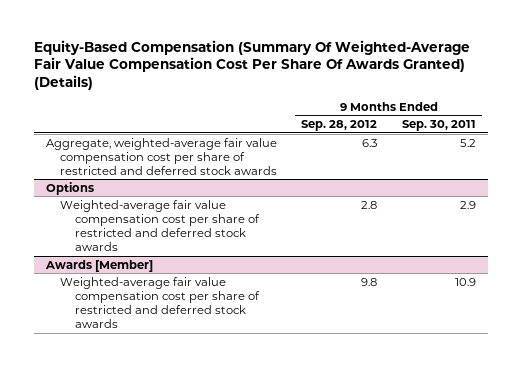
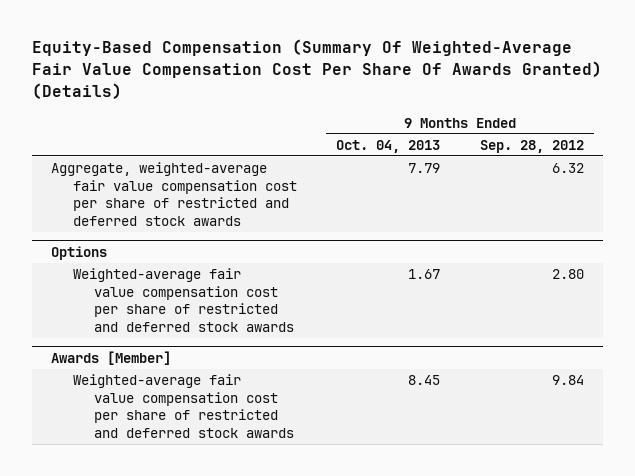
- | 9 Months Ended Sep. 28, 2012 | 9 Months Ended Sep. 30, 2011
+ | 9 Months Ended Oct. 04, 2013 | 9 Months Ended Sep. 28, 2012
- Aggregate, weighted-average fair value compensation cost per share of restricted and deferred stock awards | 6.3 | 5.2
+ Aggregate, weighted-average fair value compensation cost per share of restricted and deferred stock awards | 7.79 | 6.32
@ Options
- Weighted-average fair value compensation cost per share of restricted and deferred stock awards | 2.8 | 2.9
+ Weighted-average fair value compensation cost per share of restricted and deferred stock awards | 1.67 | 2.80
@ Awards [Member]
- Weighted-average fair value compensation cost per share of restricted and deferred stock awards | 9.8 | 10.9
+ Weighted-average fair value compensation cost per share of restricted and deferred stock awards | 8.45 | 9.84

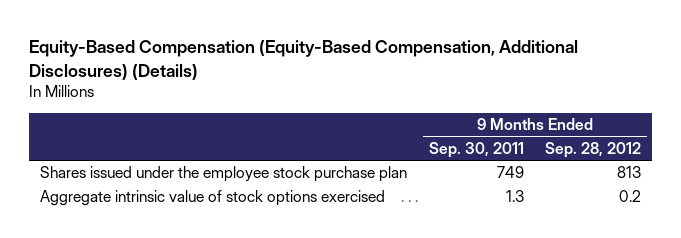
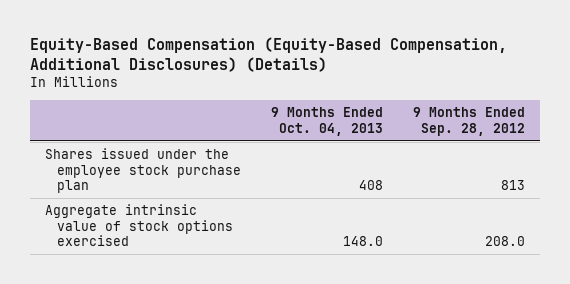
- | 9 Months Ended Sep. 30, 2011 | 9 Months Ended Sep. 28, 2012
+ | 9 Months Ended Oct. 04, 2013 | 9 Months Ended Sep. 28, 2012
- Aggregate intrinsic value of stock options exercised | 1.3 | 0.2
+ Aggregate intrinsic value of stock options exercised | 148.0 | 208.0

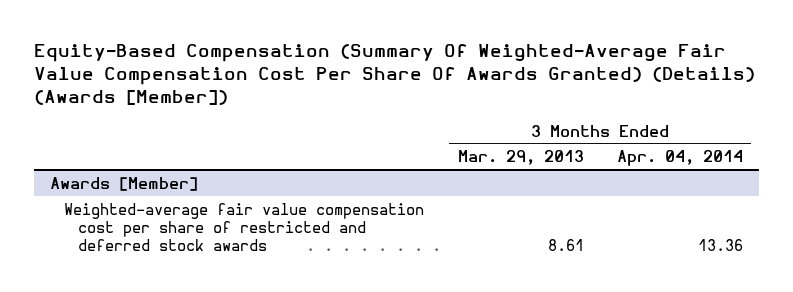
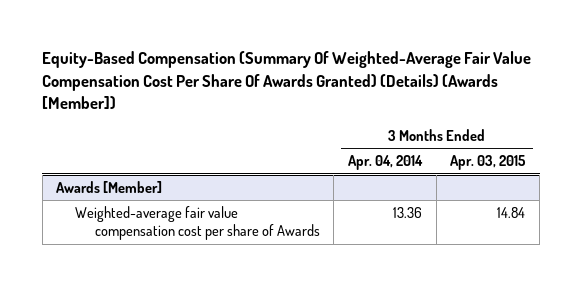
- | 3 Months Ended Mar. 29, 2013 | 3 Months Ended Apr. 04, 2014
+ | 3 Months Ended Apr. 04, 2014 | 3 Months Ended Apr. 03, 2015
@ Awards [Member]
- Weighted-average fair value compensation cost per share of restricted and deferred stock awards | 8.61 | 13.36
+ Weighted-average fair value compensation cost per share of Awards | 13.36 | 14.84

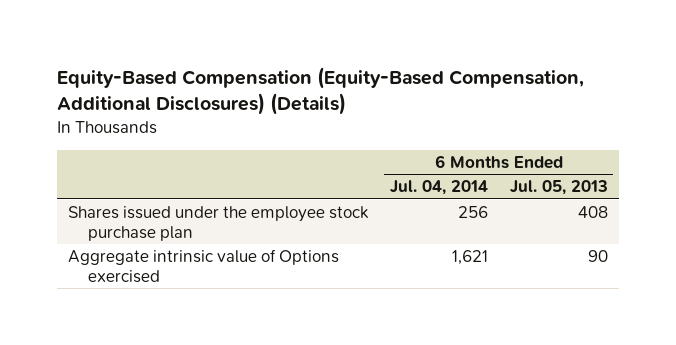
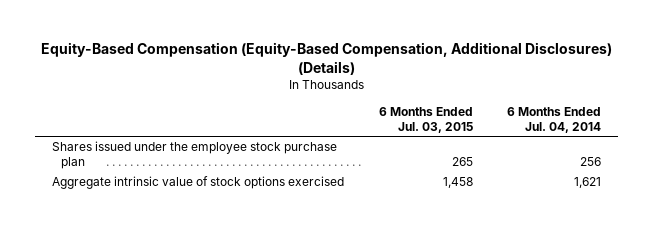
- | 6 Months Ended Jul. 04, 2014 | 6 Months Ended Jul. 05, 2013
+ | 6 Months Ended Jul. 03, 2015 | 6 Months Ended Jul. 04, 2014
- Aggregate intrinsic value of Options exercised | 1,621 | 90
+ Aggregate intrinsic value of stock options exercised | 1,458 | 1,621

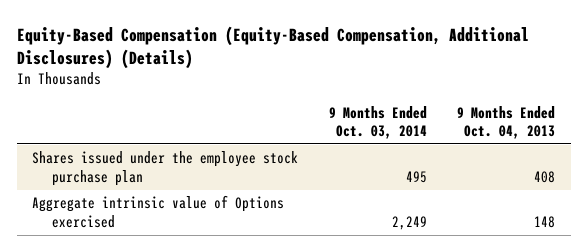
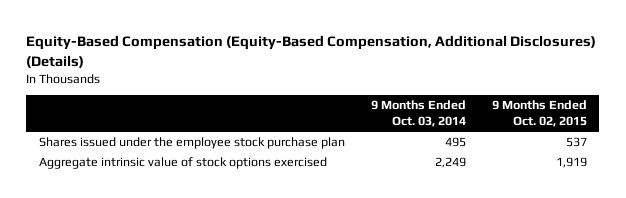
- | 9 Months Ended Oct. 03, 2014 | 9 Months Ended Oct. 04, 2013
+ | 9 Months Ended Oct. 03, 2014 | 9 Months Ended Oct. 02, 2015
- Aggregate intrinsic value of Options exercised | 2,249 | 148
+ Aggregate intrinsic value of stock options exercised | 2,249 | 1,919

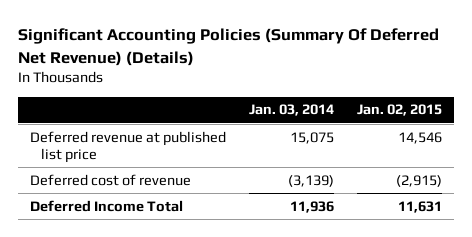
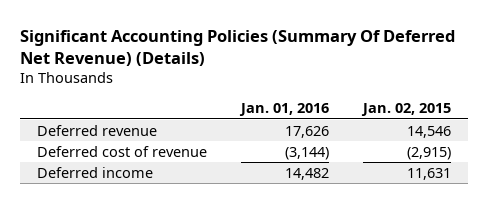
- | Jan. 03, 2014 | Jan. 02, 2015
+ | Jan. 01, 2016 | Jan. 02, 2015
- Deferred revenue at published list price | 15,075 | 14,546
+ Deferred revenue | 17,626 | 14,546
- Deferred Income Total | 11,936 | 11,631
+ Deferred income | 14,482 | 11,631

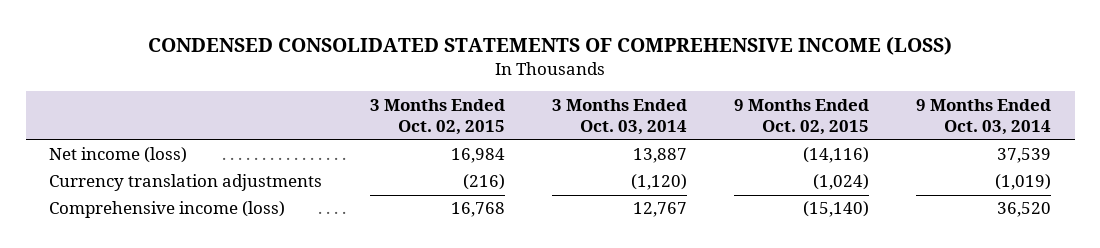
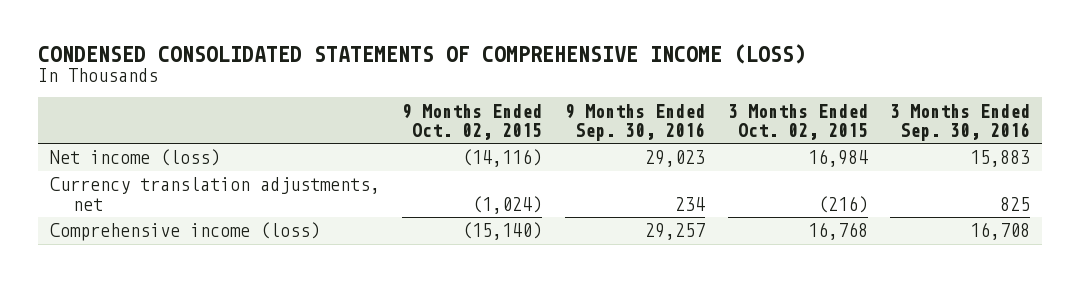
- | 3 Months Ended Oct. 02, 2015 | 3 Months Ended Oct. 03, 2014 | 9 Months Ended Oct. 02, 2015 | 9 Months Ended Oct. 03, 2014
+ | 9 Months Ended Oct. 02, 2015 | 9 Months Ended Sep. 30, 2016 | 3 Months Ended Oct. 02, 2015 | 3 Months Ended Sep. 30, 2016
- Currency translation adjustments | (216) | (1,120) | (1,024) | (1,019)
+ Currency translation adjustments, net | (1,024) | 234 | (216) | 825

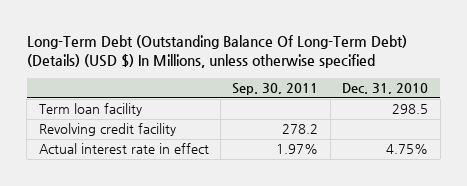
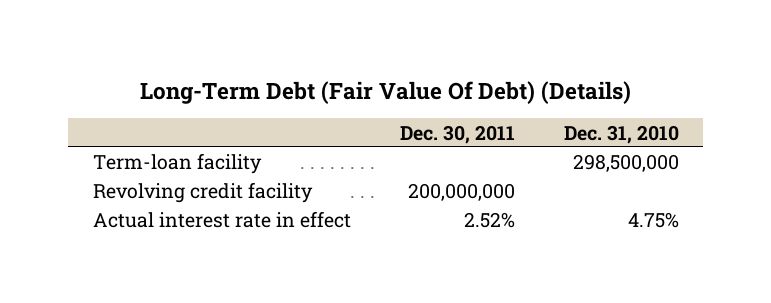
- Long-Term Debt (Outstanding Balance Of Long-Term Debt) (Details) (USD $) In Millions, unless otherwise specified
+ Long-Term Debt (Fair Value Of Debt) (Details)
- | Sep. 30, 2011 | Dec. 31, 2010
+ | Dec. 30, 2011 | Dec. 31, 2010
- Term loan facility | | 298.5
+ Term-loan facility | | 298,500,000

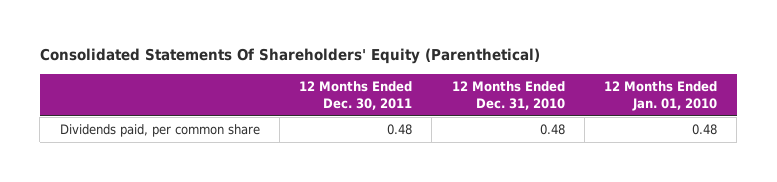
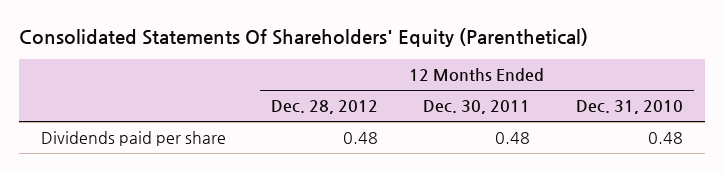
- | 12 Months Ended Dec. 30, 2011 | 12 Months Ended Dec. 31, 2010 | 12 Months Ended Jan. 01, 2010
+ | 12 Months Ended Dec. 28, 2012 | 12 Months Ended Dec. 30, 2011 | 12 Months Ended Dec. 31, 2010
- Dividends paid, per common share | 0.48 | 0.48 | 0.48
+ Dividends paid per share | 0.48 | 0.48 | 0.48

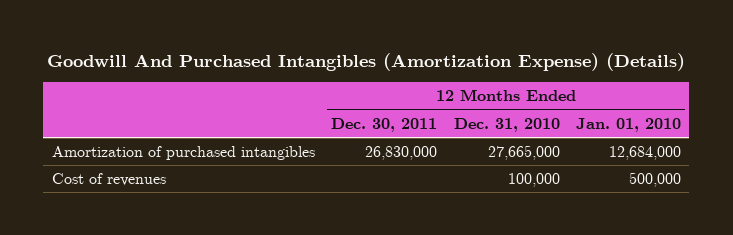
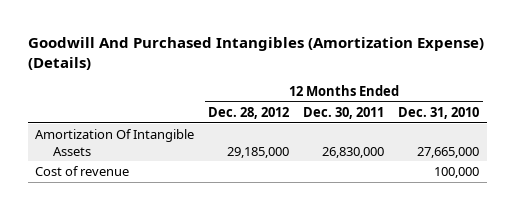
- | 12 Months Ended Dec. 30, 2011 | 12 Months Ended Dec. 31, 2010 | 12 Months Ended Jan. 01, 2010
+ | 12 Months Ended Dec. 28, 2012 | 12 Months Ended Dec. 30, 2011 | 12 Months Ended Dec. 31, 2010
- Amortization of purchased intangibles | 26,830,000 | 27,665,000 | 12,684,000
- Cost of revenues | | 100,000 | 500,000
+ Amortization Of Intangible Assets | 29,185,000 | 26,830,000 | 27,665,000
+ Cost of revenue | | | 100,000

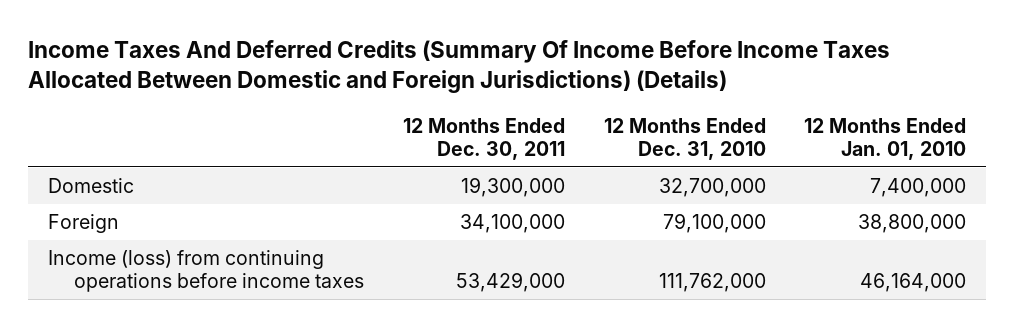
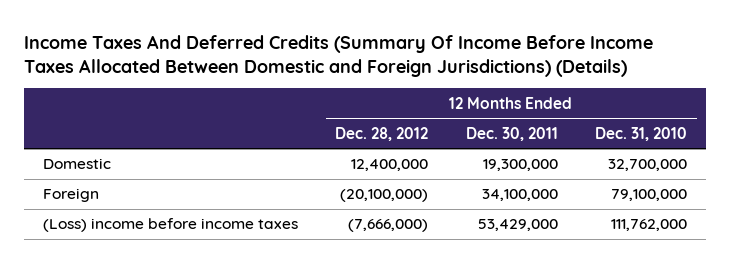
- | 12 Months Ended Dec. 30, 2011 | 12 Months Ended Dec. 31, 2010 | 12 Months Ended Jan. 01, 2010
+ | 12 Months Ended Dec. 28, 2012 | 12 Months Ended Dec. 30, 2011 | 12 Months Ended Dec. 31, 2010
- Income (loss) from continuing operations before income taxes | 53,429,000 | 111,762,000 | 46,164,000
+ (Loss) income before income taxes | (7,666,000) | 53,429,000 | 111,762,000

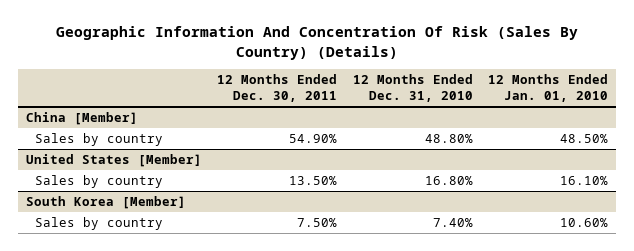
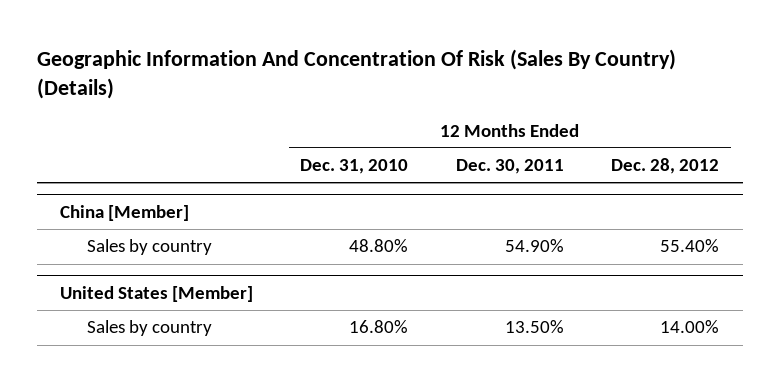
- | 12 Months Ended Dec. 30, 2011 | 12 Months Ended Dec. 31, 2010 | 12 Months Ended Jan. 01, 2010
+ | 12 Months Ended Dec. 31, 2010 | 12 Months Ended Dec. 30, 2011 | 12 Months Ended Dec. 28, 2012
- South Korea [Member]
- Sales by country | 7.50% | 7.40% | 10.60%

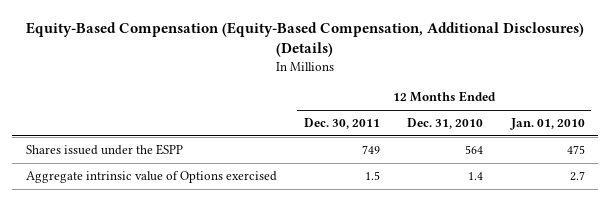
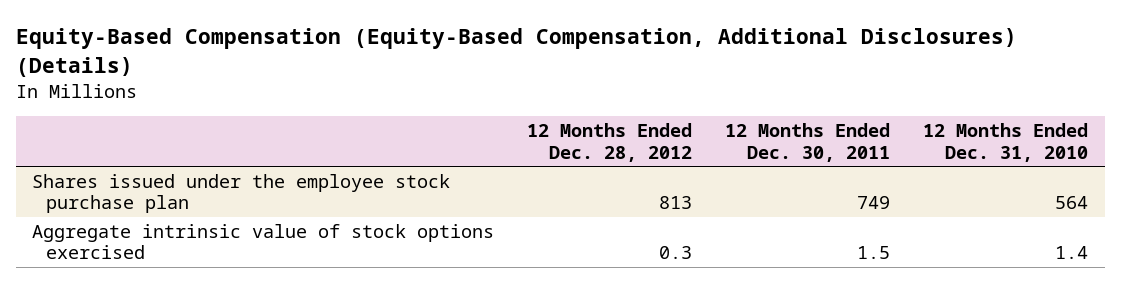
- | 12 Months Ended Dec. 30, 2011 | 12 Months Ended Dec. 31, 2010 | 12 Months Ended Jan. 01, 2010
+ | 12 Months Ended Dec. 28, 2012 | 12 Months Ended Dec. 30, 2011 | 12 Months Ended Dec. 31, 2010
- Shares issued under the ESPP | 749 | 564 | 475
- Aggregate intrinsic value of Options exercised | 1.5 | 1.4 | 2.7
+ Shares issued under the employee stock purchase plan | 813 | 749 | 564
+ Aggregate intrinsic value of stock options exercised | 0.3 | 1.5 | 1.4

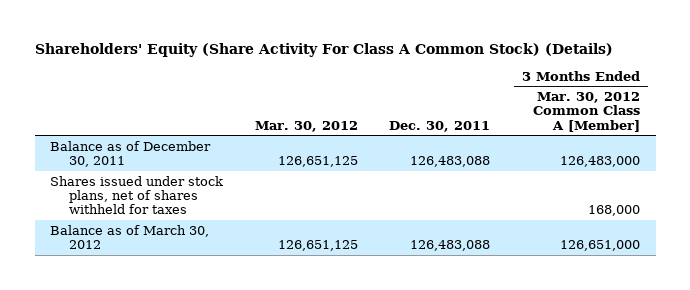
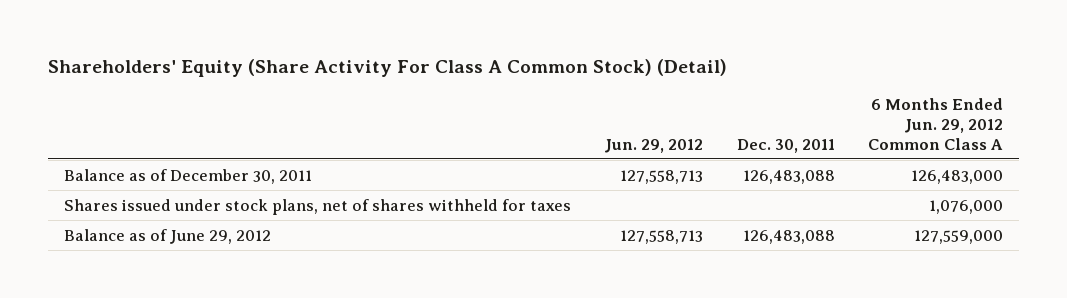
- Shareholders' Equity (Share Activity For Class A Common Stock) (Details)
+ Shareholders' Equity (Share Activity For Class A Common Stock) (Detail)
- | Mar. 30, 2012 | Dec. 30, 2011 | 3 Months Ended Mar. 30, 2012 Common Class A [Member]
+ | Jun. 29, 2012 | Dec. 30, 2011 | 6 Months Ended Jun. 29, 2012 Common Class A
- Balance as of March 30, 2012 | 126,651,125 | 126,483,088 | 126,651,000
+ Balance as of June 29, 2012 | 127,558,713 | 126,483,088 | 127,559,000

